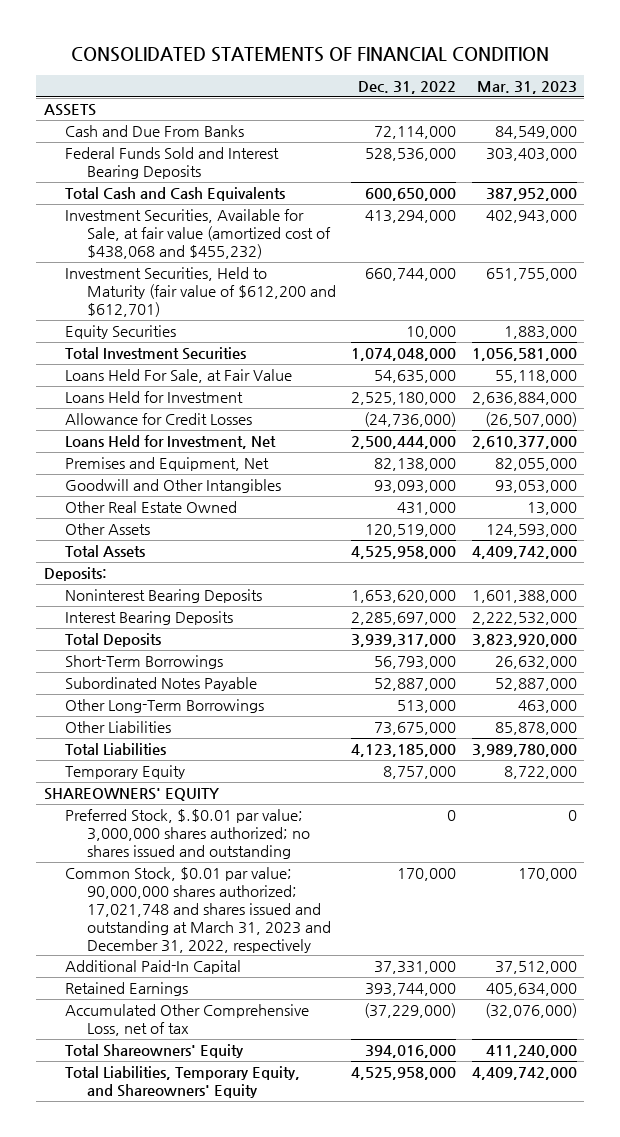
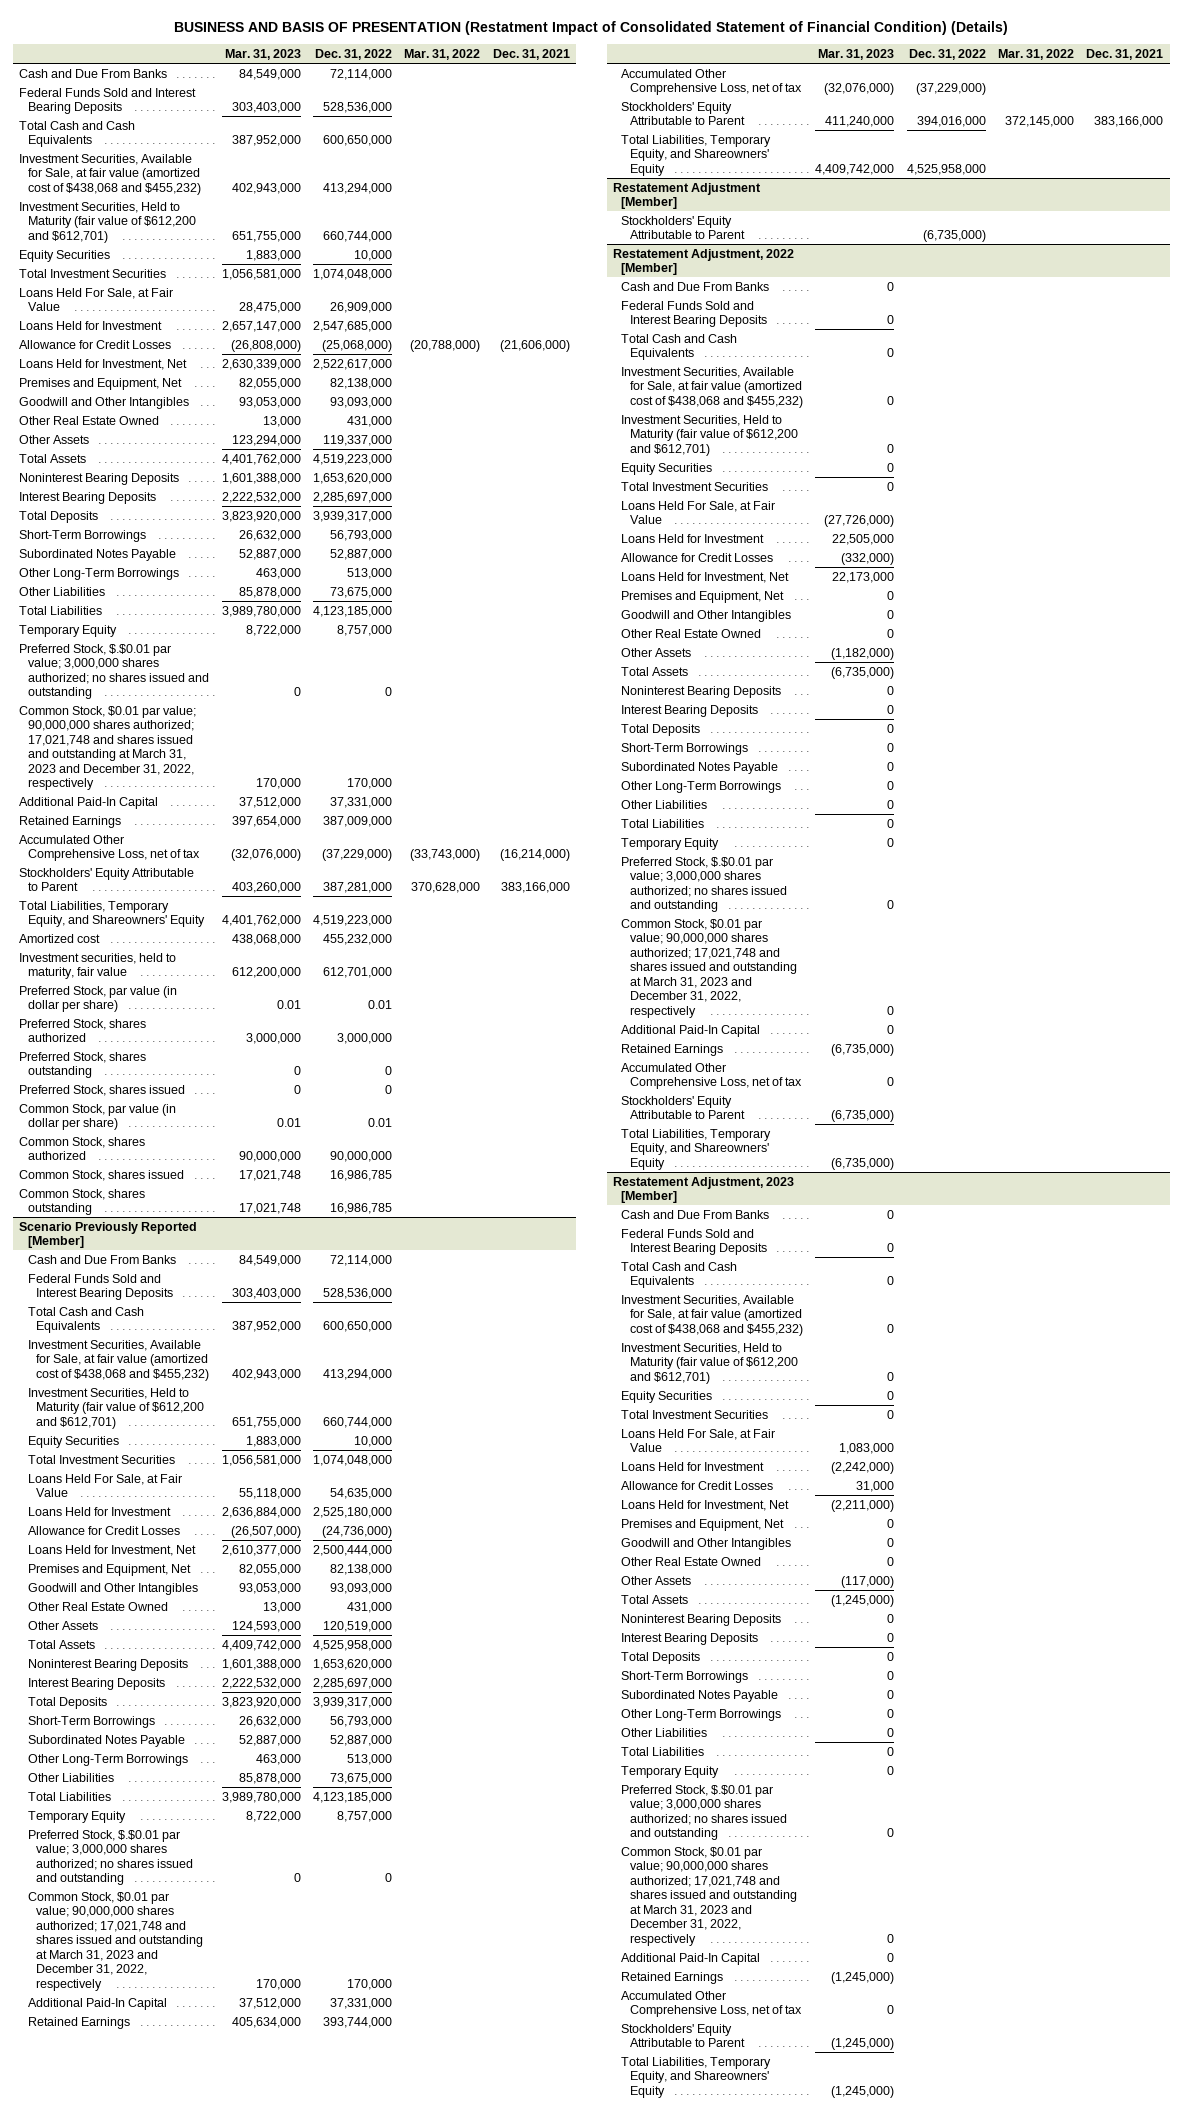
- CONSOLIDATED STATEMENTS OF FINANCIAL CONDITION
+ BUSINESS AND BASIS OF PRESENTATION (Restatment Impact of Consolidated Statement of Financial Condition) (Details)
- | Dec. 31, 2022 | Mar. 31, 2023
+ | Mar. 31, 2023 | Dec. 31, 2022 | Mar. 31, 2022 | Dec. 31, 2021
- ASSETS
+ Loans Held For Sale, at Fair Value | 28,475,000 | 26,909,000 | |
+ Loans Held for Investment | 2,657,147,000 | 2,547,685,000 | |
+ Allowance for Credit Losses | (26,808,000) | (25,068,000) | (20,788,000) | (21,606,000)
+ Loans Held for Investment, Net | 2,630,339,000 | 2,522,617,000 | |
+ Premises and Equipment, Net | 82,055,000 | 82,138,000 | |
+ Goodwill and Other Intangibles | 93,053,000 | 93,093,000 | |
+ Other Real Estate Owned | 13,000 | 431,000 | |
+ Other Assets | 123,294,000 | 119,337,000 | |
+ Total Assets | 4,401,762,000 | 4,519,223,000 | |
+ Noninterest Bearing Deposits | 1,601,388,000 | 1,653,620,000 | |
+ Interest Bearing Deposits | 2,222,532,000 | 2,285,697,000 | |
+ Total Deposits | 3,823,920,000 | 3,939,317,000 | |
+ Short-Term Borrowings | 26,632,000 | 56,793,000 | |
+ Subordinated Notes Payable | 52,887,000 | 52,887,000 | |
+ Other Long-Term Borrowings | 463,000 | 513,000 | |
+ Other Liabilities | 85,878,000 | 73,675,000 | |
+ Total Liabilities | 3,989,780,000 | 4,123,185,000 | |
+ Temporary Equity | 8,722,000 | 8,757,000 | |
+ Preferred Stock, $.$0.01 par value; 3,000,000 shares authorized; no shares issued and outstanding | 0 | 0 | |
+ Common Stock, $0.01 par value; 90,000,000 shares authorized; 17,021,748 and shares issued and outstanding at March 31, 2023 and December 31, 2022, respectively | 170,000 | 170,000 | |
+ Additional Paid-In Capital | 37,512,000 | 37,331,000 | |
+ Retained Earnings | 397,654,000 | 387,009,000 | |
+ Accumulated Other Comprehensive Loss, net of tax | (32,076,000) | (37,229,000) | (33,743,000) | (16,214,000)
+ Stockholders' Equity Attributable to Parent | 403,260,000 | 387,281,000 | 370,628,000 | 383,166,000
+ Total Liabilities, Temporary Equity, and Shareowners' Equity | 4,401,762,000 | 4,519,223,000 | |
+ Amortized cost | 438,068,000 | 455,232,000 | |
+ Investment securities, held to maturity, fair value | 612,200,000 | 612,701,000 | |
+ Preferred Stock, par value (in dollar per share) | 0.01 | 0.01 | |
+ Preferred Stock, shares authorized | 3,000,000 | 3,000,000 | |
+ Preferred Stock, shares outstanding | 0 | 0 | |
+ Preferred Stock, shares issued | 0 | 0 | |
+ Common Stock, par value (in dollar per share) | 0.01 | 0.01 | |
+ Common Stock, shares authorized | 90,000,000 | 90,000,000 | |
+ Common Stock, shares issued | 17,021,748 | 16,986,785 | |
+ Common Stock, shares outstanding | 17,021,748 | 16,986,785 | |
+ Scenario Previously Reported [Member]
+ Cash and Due From Banks | 84,549,000 | 72,114,000 | |
+ Federal Funds Sold and Interest Bearing Deposits | 303,403,000 | 528,536,000 | |
+ Total Cash and Cash Equivalents | 387,952,000 | 600,650,000 | |
+ Investment Securities, Available for Sale, at fair value (amortized cost of $438,068 and $455,232) | 402,943,000 | 413,294,000 | |
+ Investment Securities, Held to Maturity (fair value of $612,200 and $612,701) | 651,755,000 | 660,744,000 | |
+ Equity Securities | 1,883,000 | 10,000 | |
+ Total Investment Securities | 1,056,581,000 | 1,074,048,000 | |
- Deposits:
- SHAREOWNERS' EQUITY
- Total Shareowners' Equity | 394,016,000 | 411,240,000
+ Stockholders' Equity Attributable to Parent | 411,240,000 | 394,016,000 | 372,145,000 | 383,166,000
+ Restatement Adjustment [Member]
+ Stockholders' Equity Attributable to Parent | | (6,735,000) | |
+ Restatement Adjustment, 2022 [Member]
+ Cash and Due From Banks | 0 | | |
+ Federal Funds Sold and Interest Bearing Deposits | 0 | | |
+ Total Cash and Cash Equivalents | 0 | | |
+ Investment Securities, Available for Sale, at fair value (amortized cost of $438,068 and $455,232) | 0 | | |
+ Investment Securities, Held to Maturity (fair value of $612,200 and $612,701) | 0 | | |
+ Equity Securities | 0 | | |
+ Total Investment Securities | 0 | | |
+ Loans Held For Sale, at Fair Value | (27,726,000) | | |
+ Loans Held for Investment | 22,505,000 | | |
+ Allowance for Credit Losses | (332,000) | | |
+ Loans Held for Investment, Net | 22,173,000 | | |
+ Premises and Equipment, Net | 0 | | |
+ Goodwill and Other Intangibles | 0 | | |
+ Other Real Estate Owned | 0 | | |
+ Other Assets | (1,182,000) | | |
+ Total Assets | (6,735,000) | | |
+ Noninterest Bearing Deposits | 0 | | |
+ Interest Bearing Deposits | 0 | | |
+ Total Deposits | 0 | | |
+ Short-Term Borrowings | 0 | | |
+ Subordinated Notes Payable | 0 | | |
+ Other Long-Term Borrowings | 0 | | |
+ Other Liabilities | 0 | | |
+ Total Liabilities | 0 | | |
+ Temporary Equity | 0 | | |
+ Preferred Stock, $.$0.01 par value; 3,000,000 shares authorized; no shares issued and outstanding | 0 | | |
+ Common Stock, $0.01 par value; 90,000,000 shares authorized; 17,021,748 and shares issued and outstanding at March 31, 2023 and December 31, 2022, respectively | 0 | | |
+ Additional Paid-In Capital | 0 | | |
+ Retained Earnings | (6,735,000) | | |
+ Accumulated Other Comprehensive Loss, net of tax | 0 | | |
+ Stockholders' Equity Attributable to Parent | (6,735,000) | | |
+ Total Liabilities, Temporary Equity, and Shareowners' Equity | (6,735,000) | | |
+ Restatement Adjustment, 2023 [Member]
+ Cash and Due From Banks | 0 | | |
+ Federal Funds Sold and Interest Bearing Deposits | 0 | | |
+ Total Cash and Cash Equivalents | 0 | | |
+ Investment Securities, Available for Sale, at fair value (amortized cost of $438,068 and $455,232) | 0 | | |
+ Investment Securities, Held to Maturity (fair value of $612,200 and $612,701) | 0 | | |
+ Equity Securities | 0 | | |
+ Total Investment Securities | 0 | | |
+ Loans Held For Sale, at Fair Value | 1,083,000 | | |
+ Loans Held for Investment | (2,242,000) | | |
+ Allowance for Credit Losses | 31,000 | | |
+ Loans Held for Investment, Net | (2,211,000) | | |
+ Premises and Equipment, Net | 0 | | |
+ Goodwill and Other Intangibles | 0 | | |
+ Other Real Estate Owned | 0 | | |
+ Other Assets | (117,000) | | |
+ Total Assets | (1,245,000) | | |
+ Noninterest Bearing Deposits | 0 | | |
+ Interest Bearing Deposits | 0 | | |
+ Total Deposits | 0 | | |
+ Short-Term Borrowings | 0 | | |
+ Subordinated Notes Payable | 0 | | |
+ Other Long-Term Borrowings | 0 | | |
+ Other Liabilities | 0 | | |
+ Total Liabilities | 0 | | |
+ Temporary Equity | 0 | | |
+ Preferred Stock, $.$0.01 par value; 3,000,000 shares authorized; no shares issued and outstanding | 0 | | |
+ Common Stock, $0.01 par value; 90,000,000 shares authorized; 17,021,748 and shares issued and outstanding at March 31, 2023 and December 31, 2022, respectively | 0 | | |
+ Additional Paid-In Capital | 0 | | |
+ Retained Earnings | (1,245,000) | | |
+ Accumulated Other Comprehensive Loss, net of tax | 0 | | |
+ Stockholders' Equity Attributable to Parent | (1,245,000) | | |
+ Total Liabilities, Temporary Equity, and Shareowners' Equity | (1,245,000) | | |

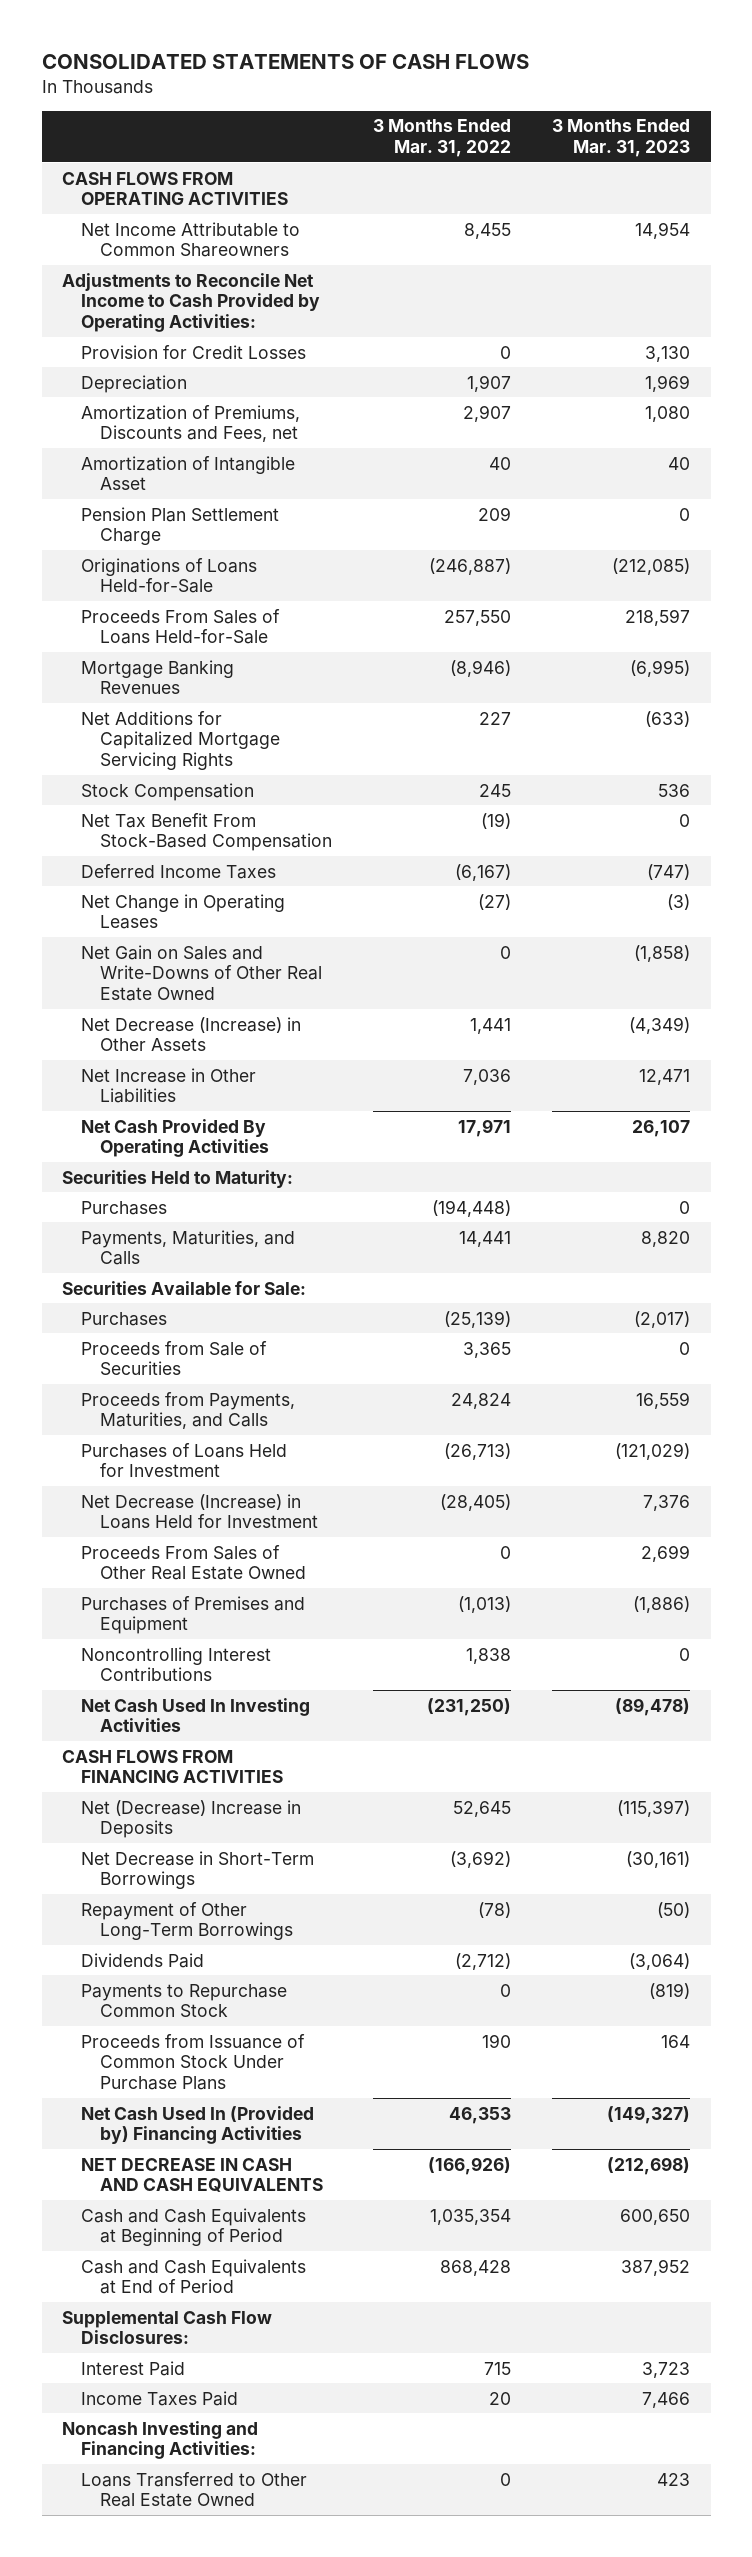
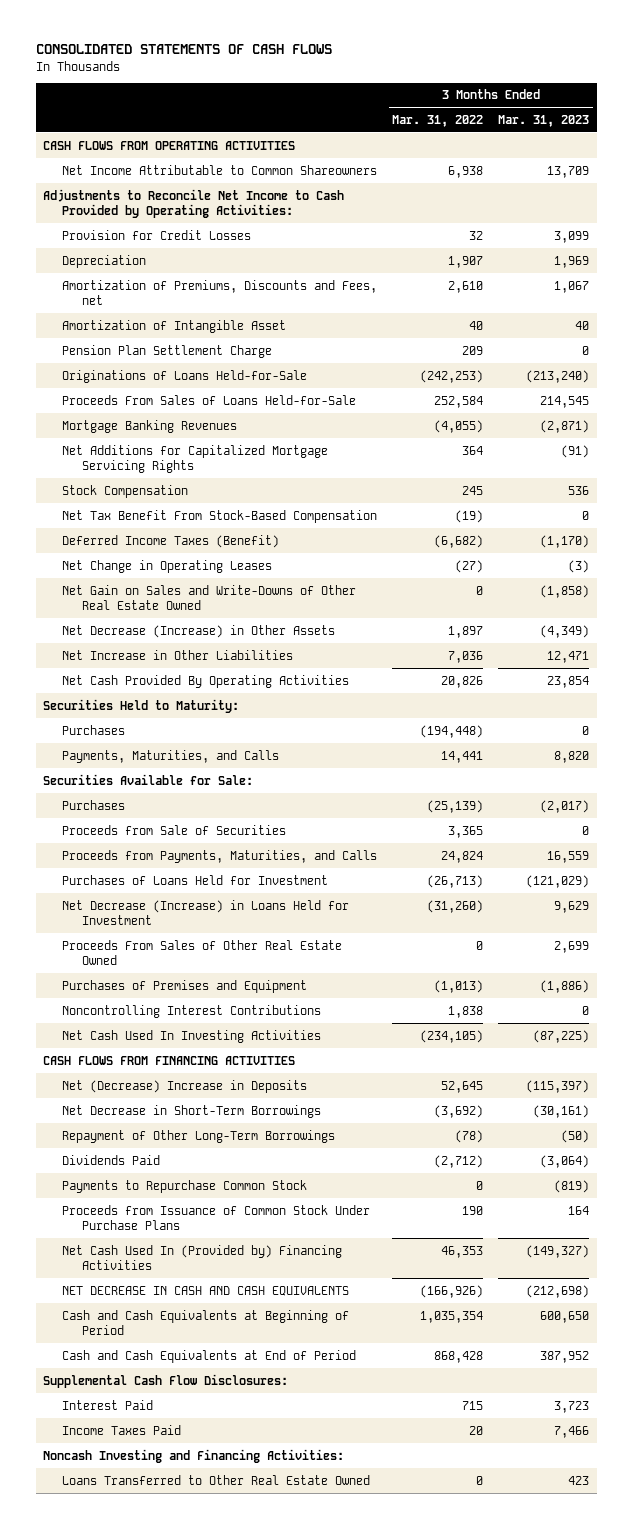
- Net Income Attributable to Common Shareowners | 8,455 | 14,954
+ Net Income Attributable to Common Shareowners | 6,938 | 13,709
- Provision for Credit Losses | 0 | 3,130
+ Provision for Credit Losses | 32 | 3,099
- Amortization of Premiums, Discounts and Fees, net | 2,907 | 1,080
+ Amortization of Premiums, Discounts and Fees, net | 2,610 | 1,067
- Originations of Loans Held-for-Sale | (246,887) | (212,085)
- Proceeds From Sales of Loans Held-for-Sale | 257,550 | 218,597
- Mortgage Banking Revenues | (8,946) | (6,995)
- Net Additions for Capitalized Mortgage Servicing Rights | 227 | (633)
+ Originations of Loans Held-for-Sale | (242,253) | (213,240)
+ Proceeds From Sales of Loans Held-for-Sale | 252,584 | 214,545
+ Mortgage Banking Revenues | (4,055) | (2,871)
+ Net Additions for Capitalized Mortgage Servicing Rights | 364 | (91)
- Deferred Income Taxes | (6,167) | (747)
+ Deferred Income Taxes (Benefit) | (6,682) | (1,170)
- Net Decrease (Increase) in Other Assets | 1,441 | (4,349)
+ Net Decrease (Increase) in Other Assets | 1,897 | (4,349)
- Net Cash Provided By Operating Activities | 17,971 | 26,107
+ Net Cash Provided By Operating Activities | 20,826 | 23,854
- Net Decrease (Increase) in Loans Held for Investment | (28,405) | 7,376
+ Net Decrease (Increase) in Loans Held for Investment | (31,260) | 9,629
- Net Cash Used In Investing Activities | (231,250) | (89,478)
+ Net Cash Used In Investing Activities | (234,105) | (87,225)

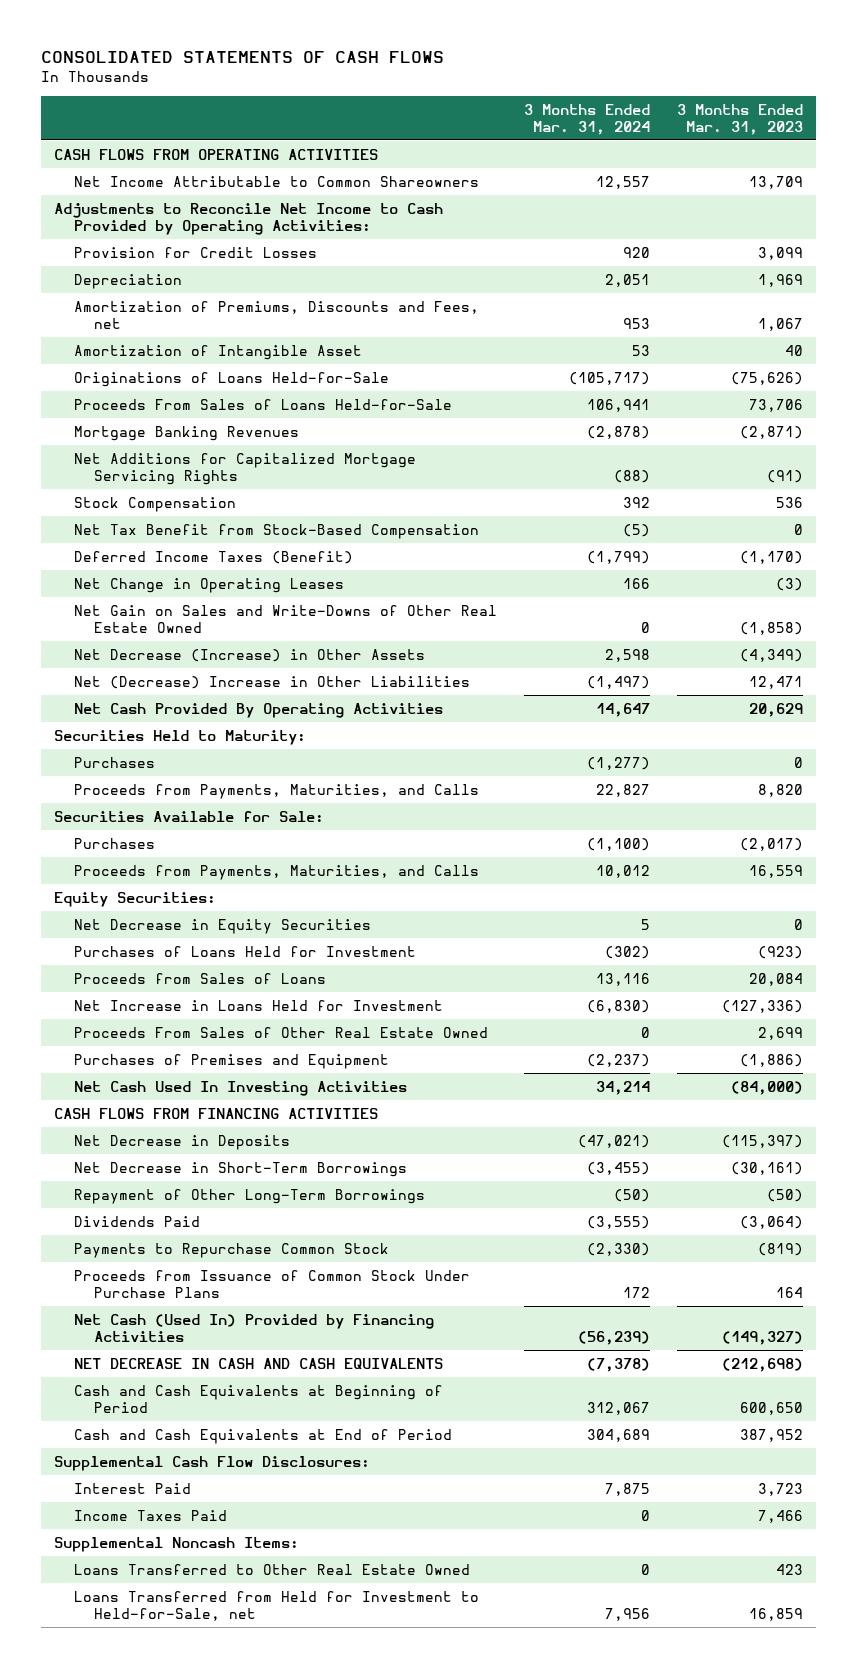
- | 3 Months Ended Mar. 31, 2022 | 3 Months Ended Mar. 31, 2023
+ | 3 Months Ended Mar. 31, 2024 | 3 Months Ended Mar. 31, 2023
- Pension Plan Settlement Charge | 209 | 0
- Originations of Loans Held-for-Sale | (242,253) | (213,240)
- Proceeds From Sales of Loans Held-for-Sale | 252,584 | 214,545
+ Originations of Loans Held-for-Sale | (105,717) | (75,626)
+ Proceeds From Sales of Loans Held-for-Sale | 106,941 | 73,706
- Net Tax Benefit From Stock-Based Compensation | (19) | 0
+ Net Tax Benefit from Stock-Based Compensation | (5) | 0
- Net Increase in Other Liabilities | 7,036 | 12,471
- Net Cash Provided By Operating Activities | 20,826 | 23,854
+ Net (Decrease) Increase in Other Liabilities | (1,497) | 12,471
+ Net Cash Provided By Operating Activities | 14,647 | 20,629
- Payments, Maturities, and Calls | 14,441 | 8,820
+ Proceeds from Payments, Maturities, and Calls | 22,827 | 8,820
- Proceeds from Sale of Securities | 3,365 | 0
- Purchases of Loans Held for Investment | (26,713) | (121,029)
- Net Decrease (Increase) in Loans Held for Investment | (31,260) | 9,629
+ Equity Securities:
+ Net Decrease in Equity Securities | 5 | 0
+ Purchases of Loans Held for Investment | (302) | (923)
+ Proceeds from Sales of Loans | 13,116 | 20,084
+ Net Increase in Loans Held for Investment | (6,830) | (127,336)
- Noncontrolling Interest Contributions | 1,838 | 0
- Net Cash Used In Investing Activities | (234,105) | (87,225)
+ Net Cash Used In Investing Activities | 34,214 | (84,000)
- Net (Decrease) Increase in Deposits | 52,645 | (115,397)
+ Net Decrease in Deposits | (47,021) | (115,397)
- Net Cash Used In (Provided by) Financing Activities | 46,353 | (149,327)
+ Net Cash (Used In) Provided by Financing Activities | (56,239) | (149,327)
- Noncash Investing and Financing Activities:
+ Supplemental Noncash Items:
+ Loans Transferred from Held for Investment to Held-for-Sale, net | 7,956 | 16,859

